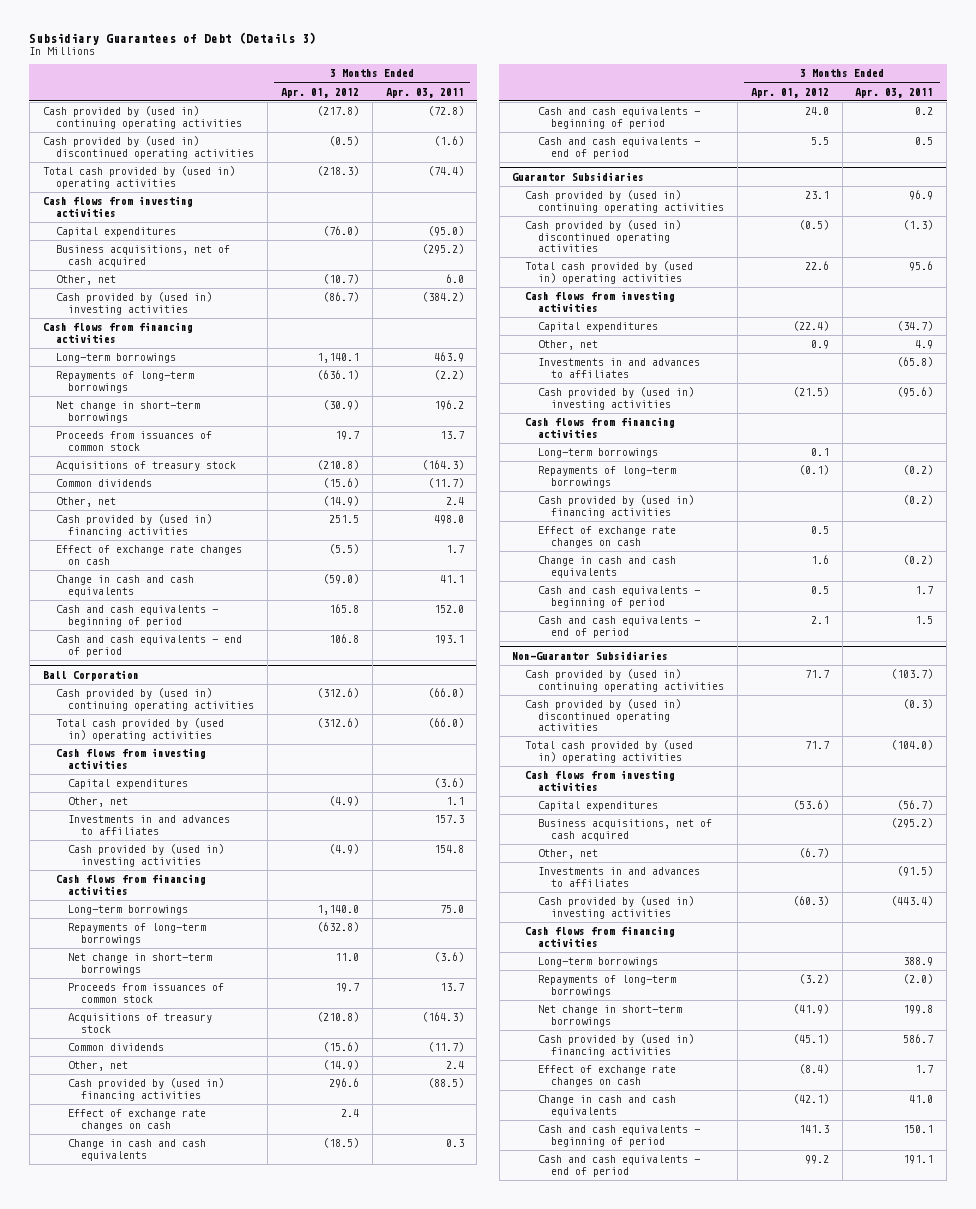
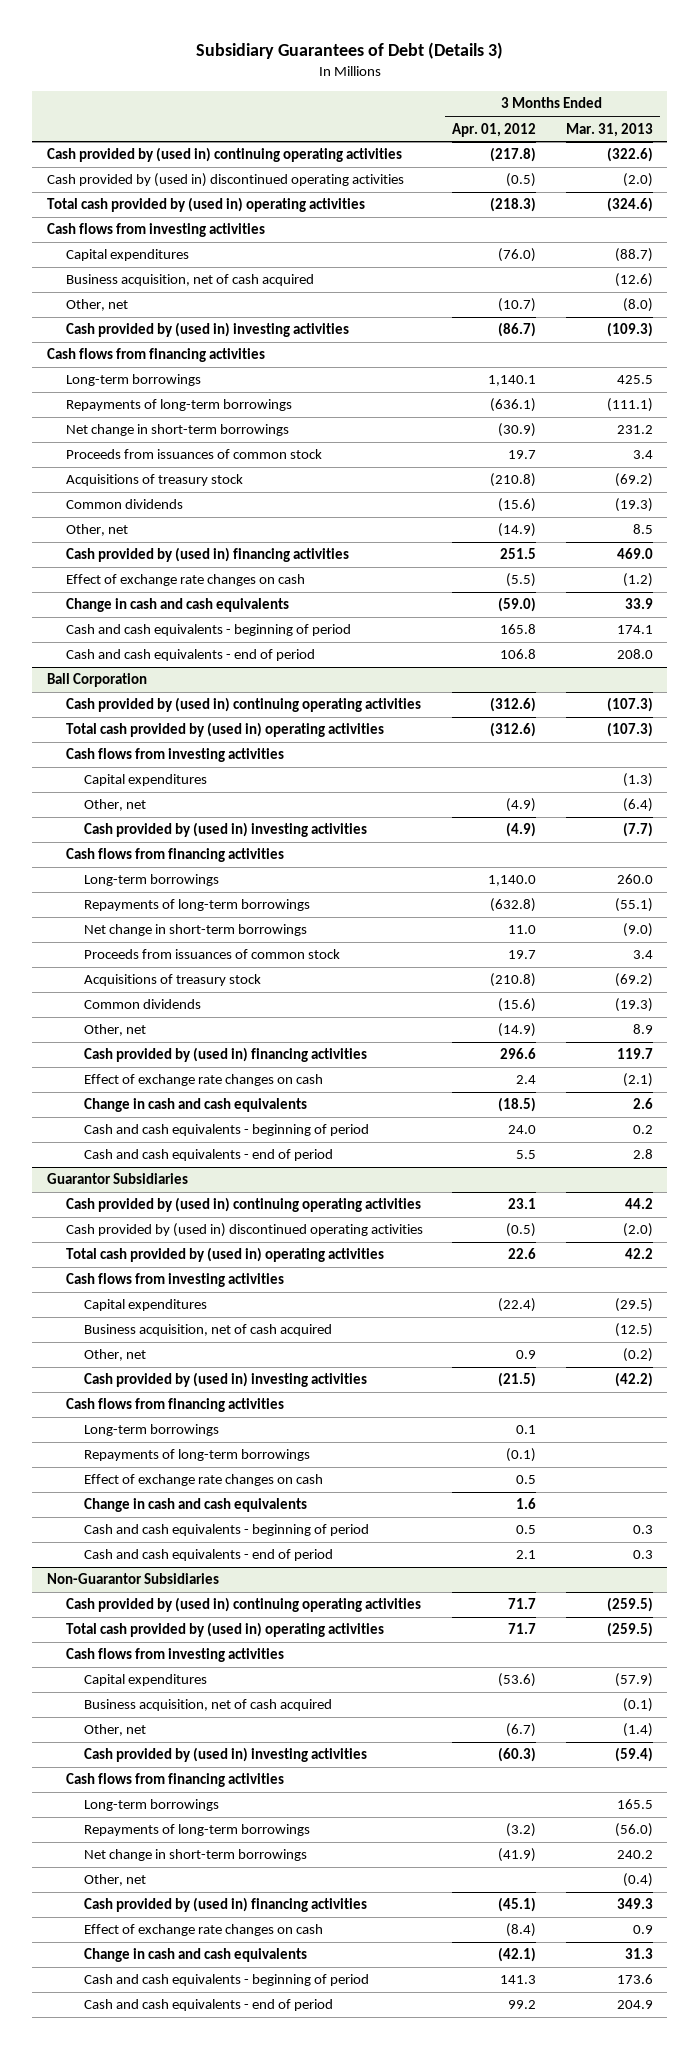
- | 3 Months Ended Apr. 01, 2012 | 3 Months Ended Apr. 03, 2011
+ | 3 Months Ended Apr. 01, 2012 | 3 Months Ended Mar. 31, 2013
- Business acquisitions, net of cash acquired | | (295.2)
+ Business acquisition, net of cash acquired | | (12.6)
@ Ball Corporation
- Investments in and advances to affiliates | | 157.3
@ Guarantor Subsidiaries
+ Business acquisition, net of cash acquired | | (12.5)
- Investments in and advances to affiliates | | (65.8)
- Cash provided by (used in) financing activities | | (0.2)
@ Non-Guarantor Subsidiaries
- Cash provided by (used in) discontinued operating activities | | (0.3)
- Business acquisitions, net of cash acquired | | (295.2)
+ Business acquisition, net of cash acquired | | (0.1)
- Investments in and advances to affiliates | | (91.5)
+ Other, net | | (0.4)

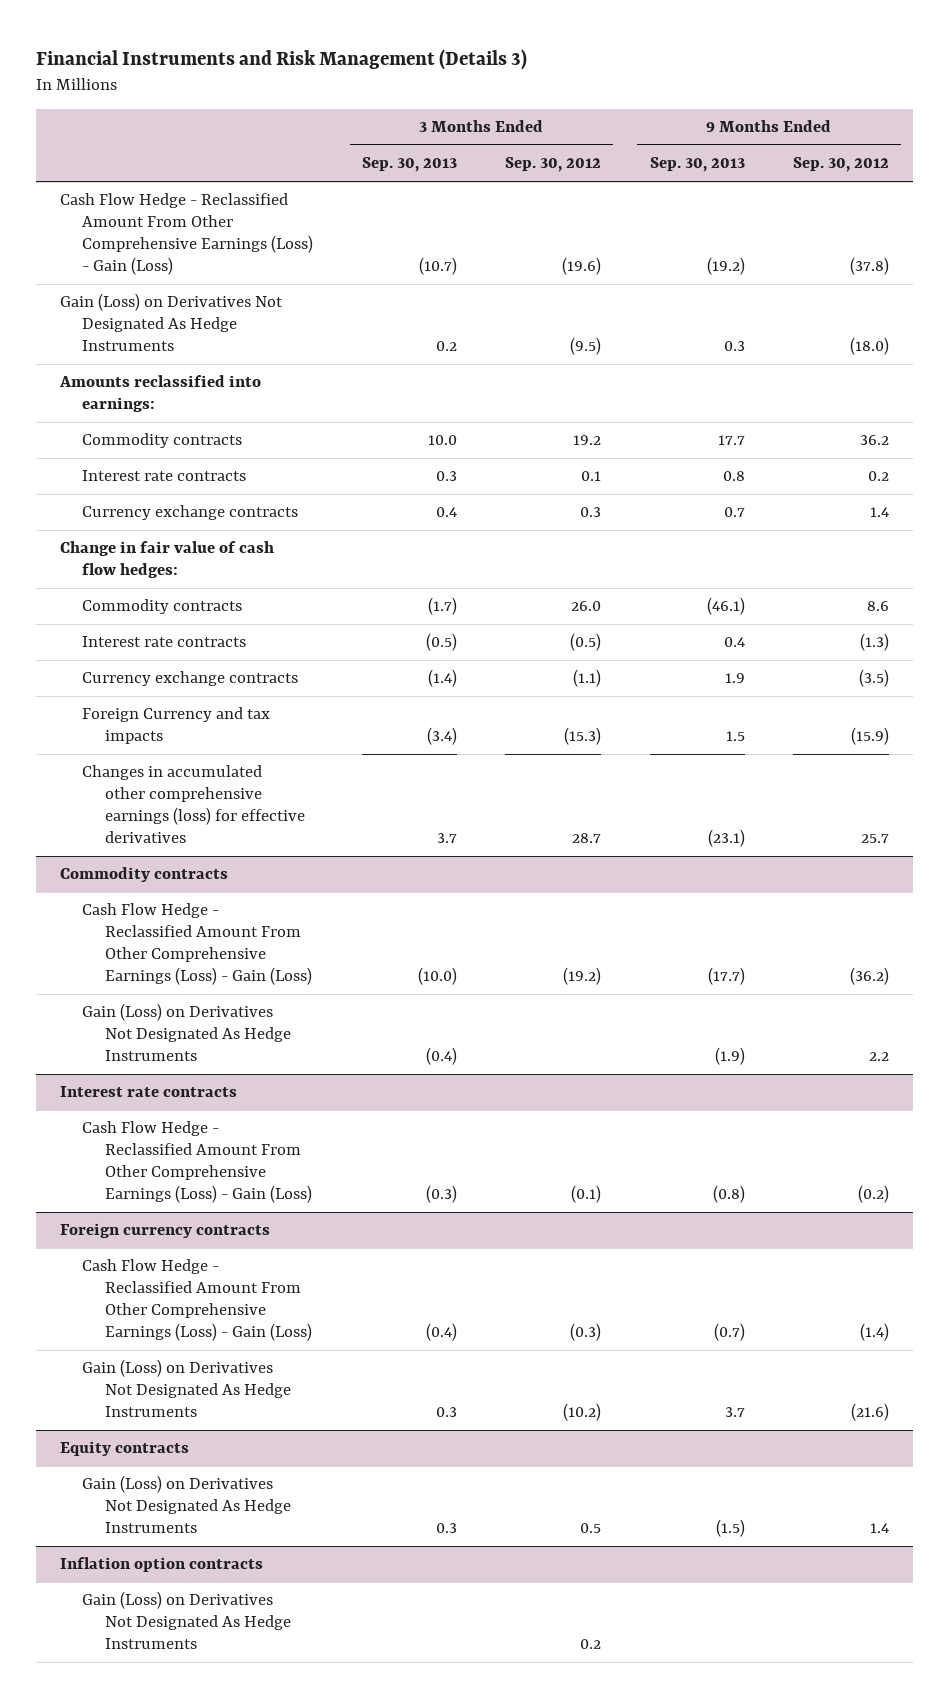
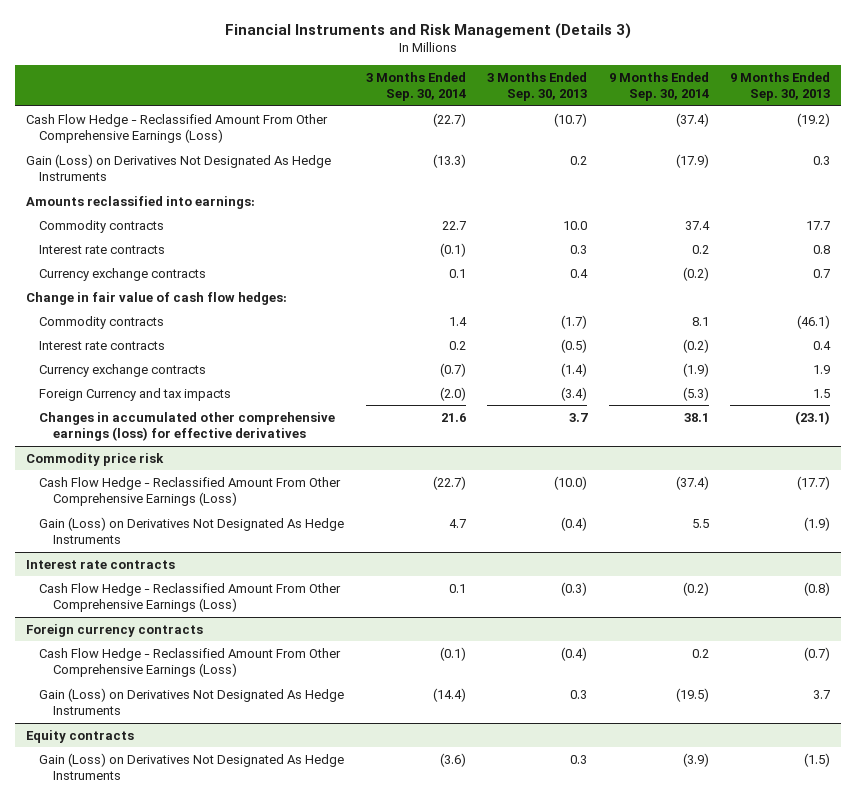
- | 3 Months Ended Sep. 30, 2013 | 3 Months Ended Sep. 30, 2012 | 9 Months Ended Sep. 30, 2013 | 9 Months Ended Sep. 30, 2012
+ | 3 Months Ended Sep. 30, 2014 | 3 Months Ended Sep. 30, 2013 | 9 Months Ended Sep. 30, 2014 | 9 Months Ended Sep. 30, 2013
- Cash Flow Hedge - Reclassified Amount From Other Comprehensive Earnings (Loss) - Gain (Loss) | (10.7) | (19.6) | (19.2) | (37.8)
+ Cash Flow Hedge - Reclassified Amount From Other Comprehensive Earnings (Loss) | (22.7) | (10.7) | (37.4) | (19.2)
- Commodity contracts
- Cash Flow Hedge - Reclassified Amount From Other Comprehensive Earnings (Loss) - Gain (Loss) | (10.0) | (19.2) | (17.7) | (36.2)
+ Commodity price risk
+ Cash Flow Hedge - Reclassified Amount From Other Comprehensive Earnings (Loss) | (22.7) | (10.0) | (37.4) | (17.7)
@ Interest rate contracts
- Cash Flow Hedge - Reclassified Amount From Other Comprehensive Earnings (Loss) - Gain (Loss) | (0.3) | (0.1) | (0.8) | (0.2)
+ Cash Flow Hedge - Reclassified Amount From Other Comprehensive Earnings (Loss) | 0.1 | (0.3) | (0.2) | (0.8)
@ Foreign currency contracts
- Cash Flow Hedge - Reclassified Amount From Other Comprehensive Earnings (Loss) - Gain (Loss) | (0.4) | (0.3) | (0.7) | (1.4)
+ Cash Flow Hedge - Reclassified Amount From Other Comprehensive Earnings (Loss) | (0.1) | (0.4) | 0.2 | (0.7)
- Inflation option contracts
- Gain (Loss) on Derivatives Not Designated As Hedge Instruments | | 0.2 | |

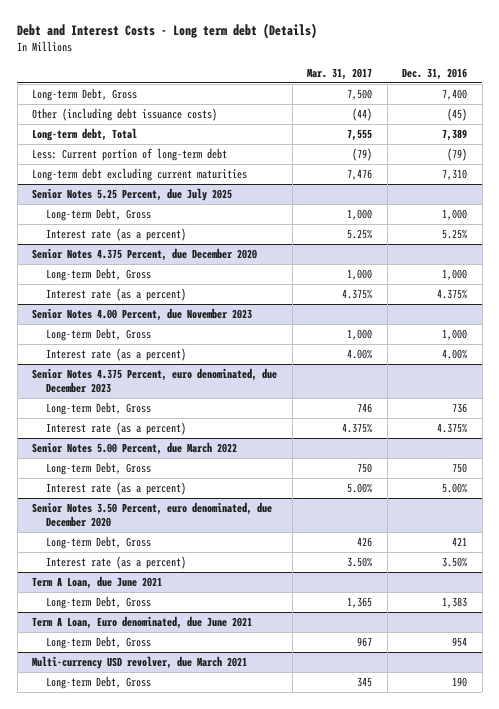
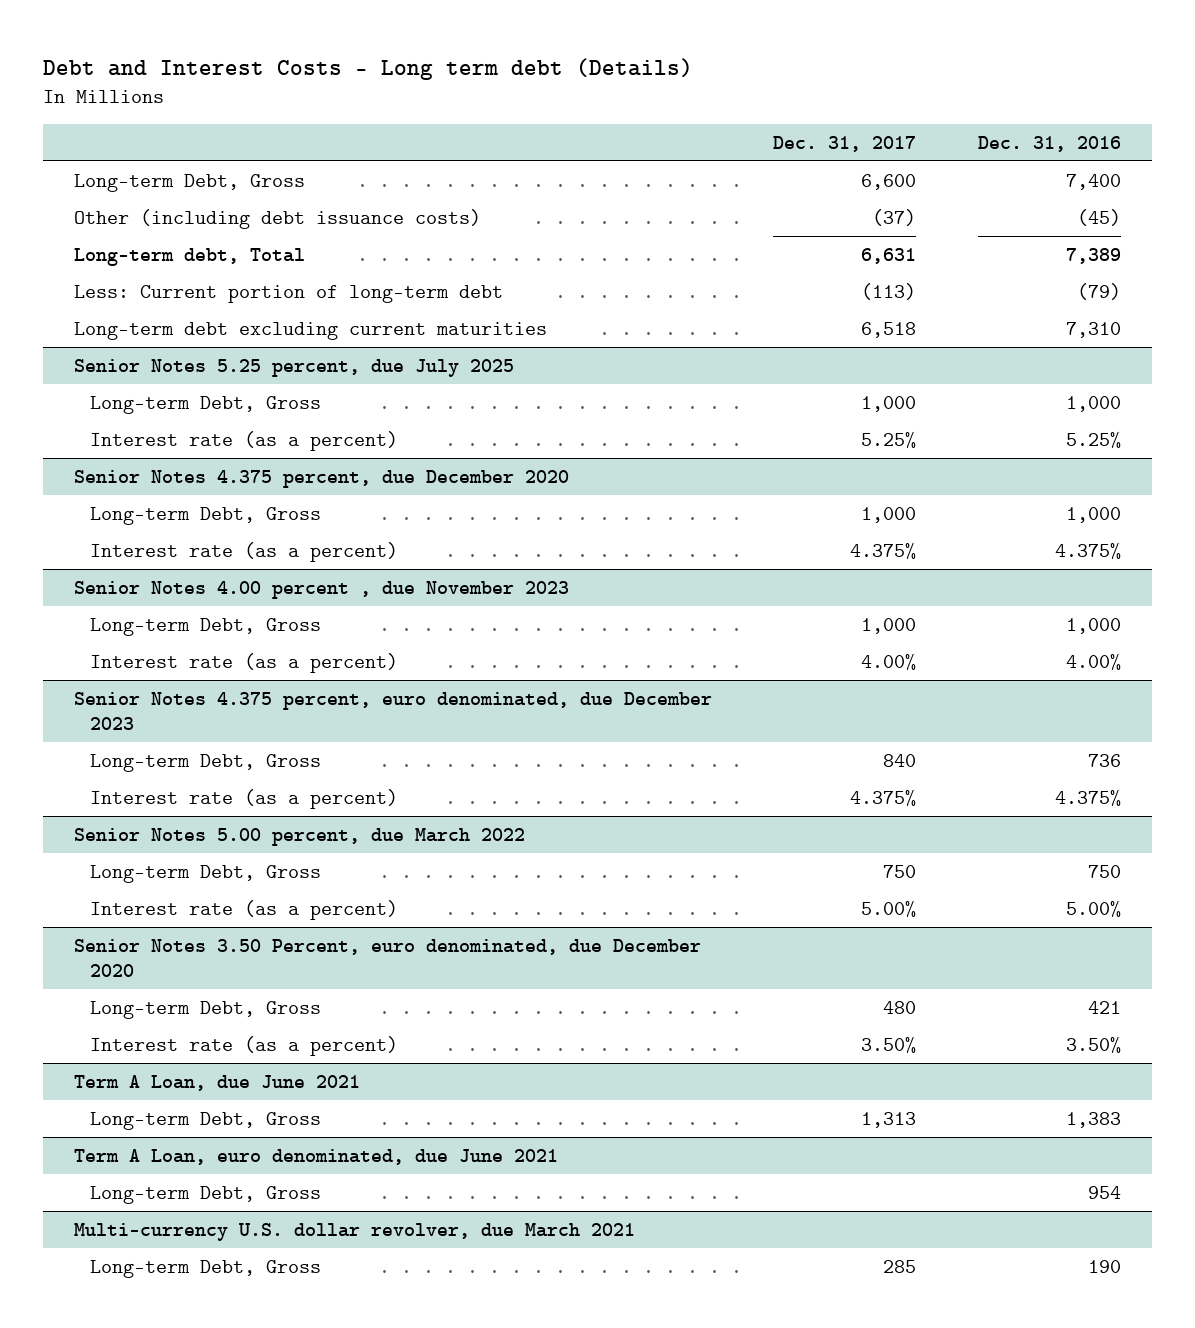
- | Mar. 31, 2017 | Dec. 31, 2016
+ | Dec. 31, 2017 | Dec. 31, 2016
- Senior Notes 5.25 Percent, due July 2025
+ Senior Notes 5.25 percent, due July 2025
- Senior Notes 4.375 Percent, due December 2020
+ Senior Notes 4.375 percent, due December 2020
- Senior Notes 4.00 Percent, due November 2023
+ Senior Notes 4.00 percent , due November 2023
- Senior Notes 4.375 Percent, euro denominated, due December 2023
+ Senior Notes 4.375 percent, euro denominated, due December 2023
- Senior Notes 5.00 Percent, due March 2022
+ Senior Notes 5.00 percent, due March 2022
- Term A Loan, Euro denominated, due June 2021
+ Term A Loan, euro denominated, due June 2021
- Multi-currency USD revolver, due March 2021
+ Multi-currency U.S. dollar revolver, due March 2021

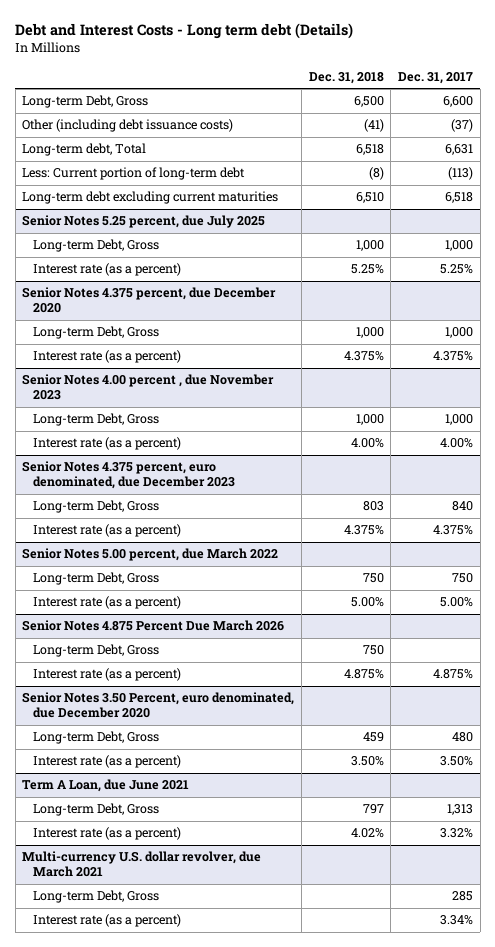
- | Dec. 31, 2017 | Dec. 31, 2016
+ | Dec. 31, 2018 | Dec. 31, 2017
+ Senior Notes 4.875 Percent Due March 2026
+ Long-term Debt, Gross | 750 |
+ Interest rate (as a percent) | 4.875% | 4.875%
- Term A Loan, euro denominated, due June 2021
- Long-term Debt, Gross | | 954
@ Term A Loan, due June 2021
+ Interest rate (as a percent) | 4.02% | 3.32%
@ Multi-currency U.S. dollar revolver, due March 2021
+ Interest rate (as a percent) | | 3.34%

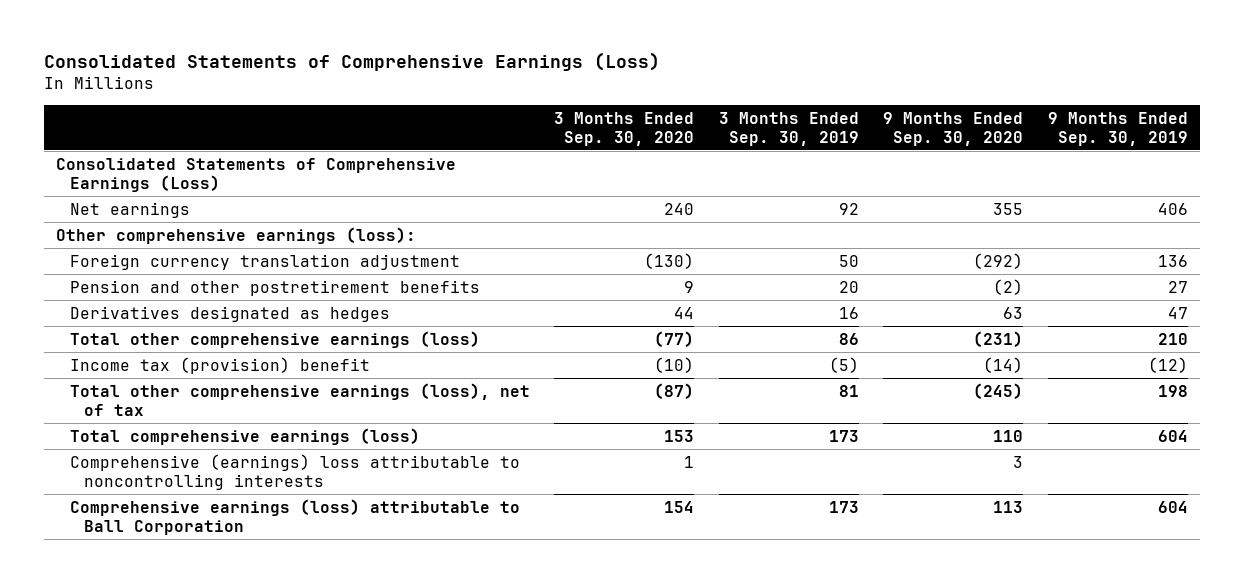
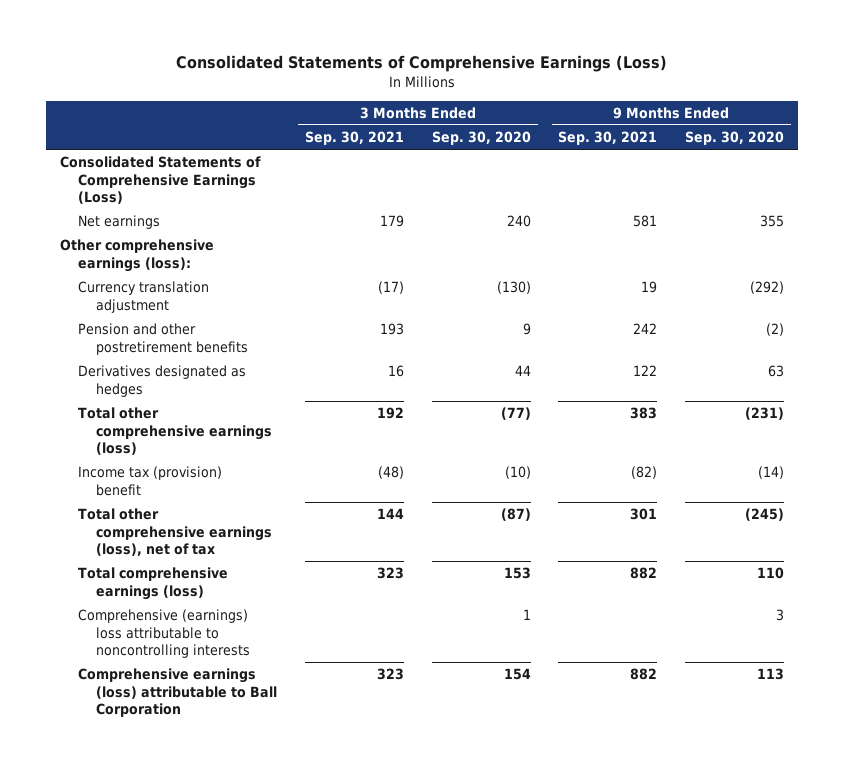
- | 3 Months Ended Sep. 30, 2020 | 3 Months Ended Sep. 30, 2019 | 9 Months Ended Sep. 30, 2020 | 9 Months Ended Sep. 30, 2019
+ | 3 Months Ended Sep. 30, 2021 | 3 Months Ended Sep. 30, 2020 | 9 Months Ended Sep. 30, 2021 | 9 Months Ended Sep. 30, 2020
- Foreign currency translation adjustment | (130) | 50 | (292) | 136
+ Currency translation adjustment | (17) | (130) | 19 | (292)

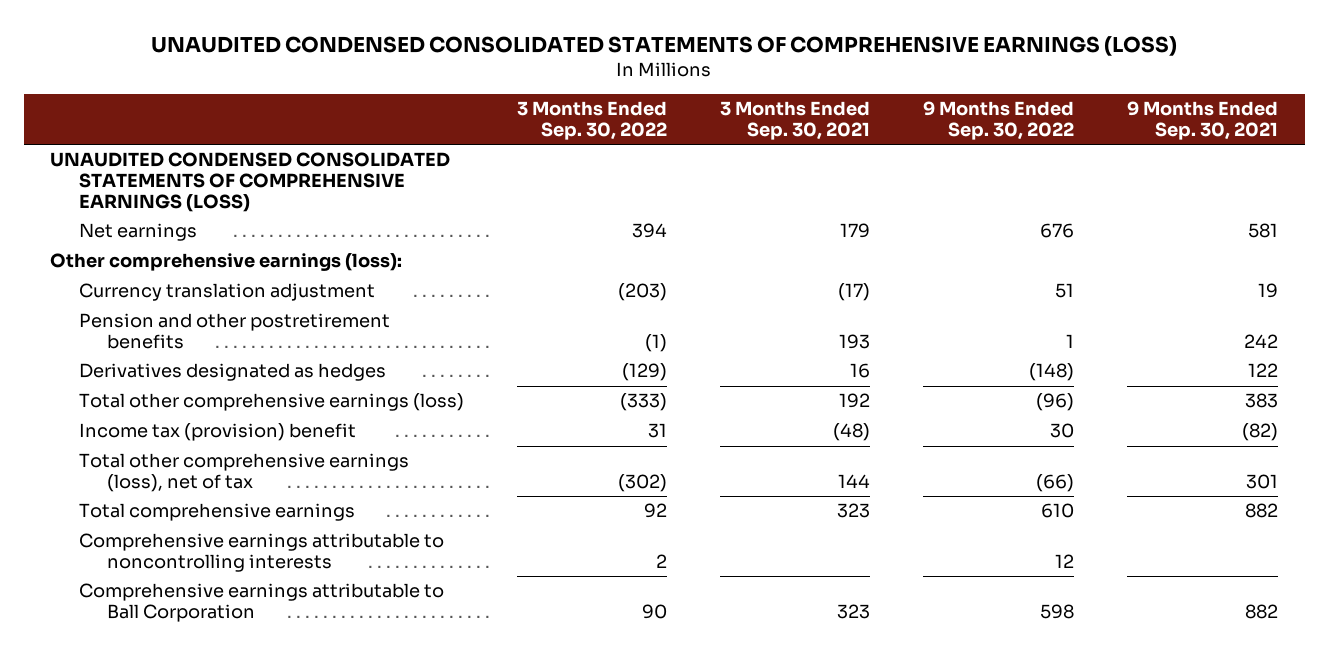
- Consolidated Statements of Comprehensive Earnings (Loss)
+ UNAUDITED CONDENSED CONSOLIDATED STATEMENTS OF COMPREHENSIVE EARNINGS (LOSS)
- | 3 Months Ended Sep. 30, 2021 | 3 Months Ended Sep. 30, 2020 | 9 Months Ended Sep. 30, 2021 | 9 Months Ended Sep. 30, 2020
+ | 3 Months Ended Sep. 30, 2022 | 3 Months Ended Sep. 30, 2021 | 9 Months Ended Sep. 30, 2022 | 9 Months Ended Sep. 30, 2021
- Consolidated Statements of Comprehensive Earnings (Loss)
+ UNAUDITED CONDENSED CONSOLIDATED STATEMENTS OF COMPREHENSIVE EARNINGS (LOSS)
- Total comprehensive earnings (loss) | 323 | 153 | 882 | 110
- Comprehensive (earnings) loss attributable to noncontrolling interests | | 1 | | 3
- Comprehensive earnings (loss) attributable to Ball Corporation | 323 | 154 | 882 | 113
+ Total comprehensive earnings | 92 | 323 | 610 | 882
+ Comprehensive earnings attributable to noncontrolling interests | 2 | | 12 |
+ Comprehensive earnings attributable to Ball Corporation | 90 | 323 | 598 | 882

